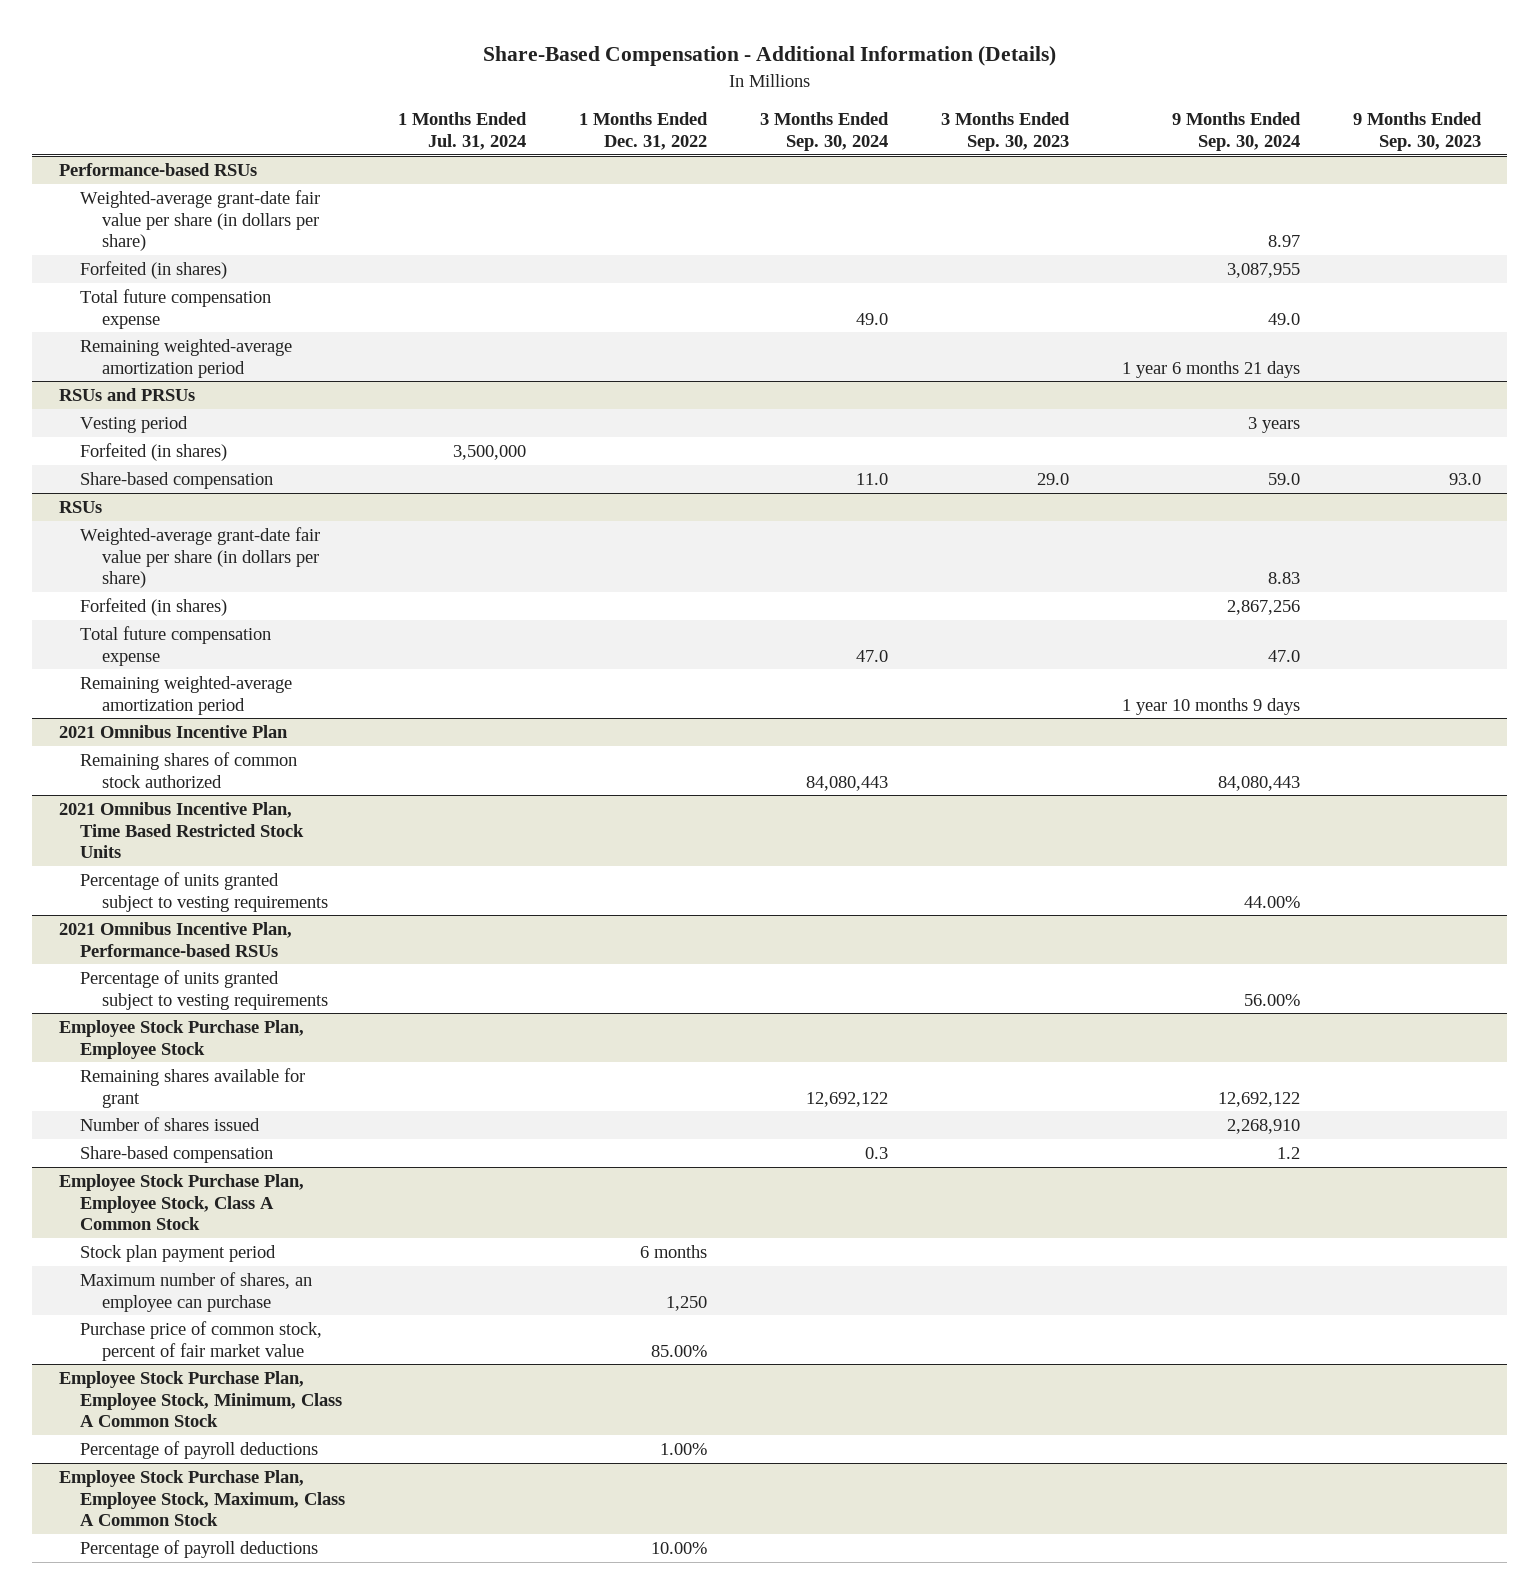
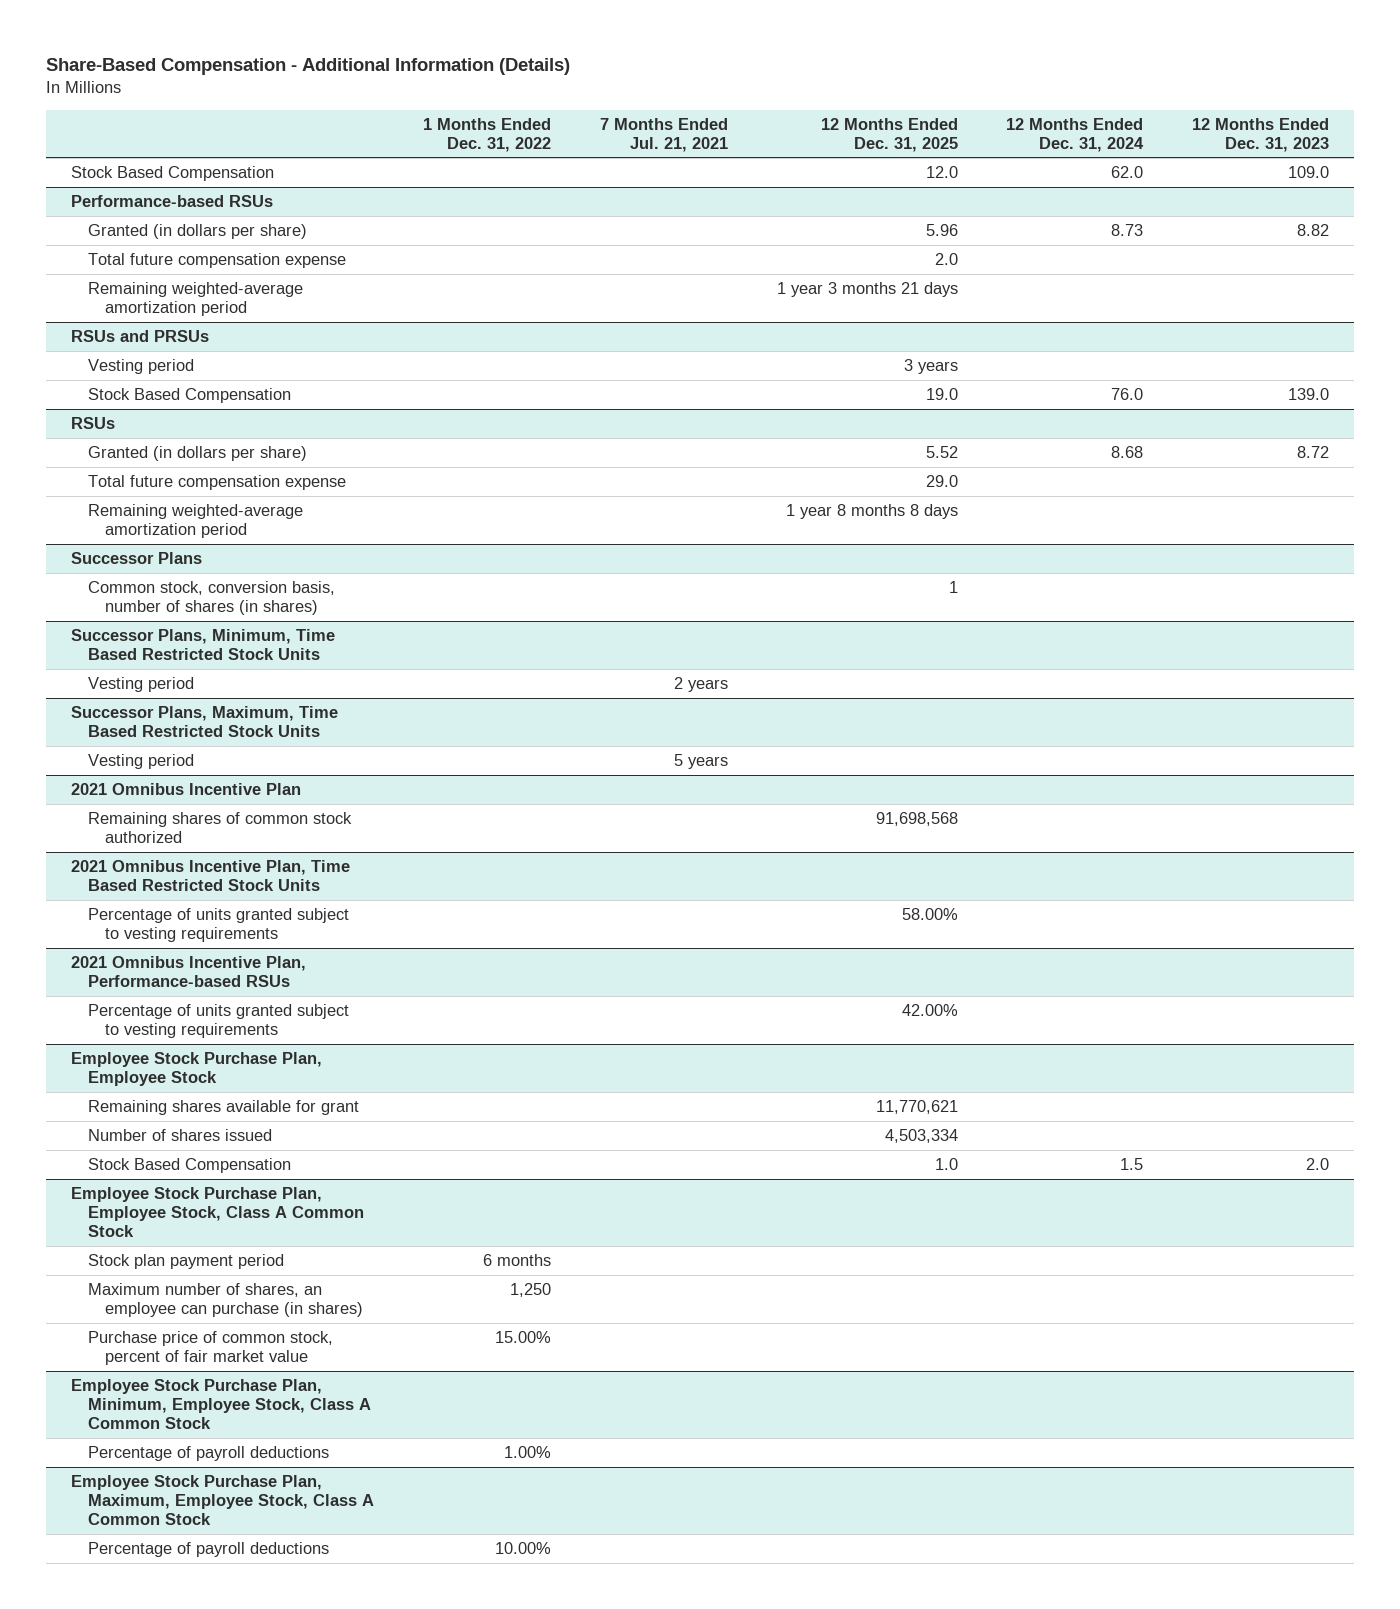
- | 1 Months Ended Jul. 31, 2024 | 1 Months Ended Dec. 31, 2022 | 3 Months Ended Sep. 30, 2024 | 3 Months Ended Sep. 30, 2023 | 9 Months Ended Sep. 30, 2024 | 9 Months Ended Sep. 30, 2023
+ | 1 Months Ended Dec. 31, 2022 | 7 Months Ended Jul. 21, 2021 | 12 Months Ended Dec. 31, 2025 | 12 Months Ended Dec. 31, 2024 | 12 Months Ended Dec. 31, 2023
+ Stock Based Compensation | | | 12.0 | 62.0 | 109.0
@ Performance-based RSUs
- Weighted-average grant-date fair value per share (in dollars per share) | | | | | 8.97 |
- Forfeited (in shares) | | | | | 3,087,955 |
+ Granted (in dollars per share) | | | 5.96 | 8.73 | 8.82
@ RSUs and PRSUs
- Forfeited (in shares) | 3,500,000 | | | | |
- Share-based compensation | | | 11.0 | 29.0 | 59.0 | 93.0
+ Stock Based Compensation | | | 19.0 | 76.0 | 139.0
@ RSUs
- Weighted-average grant-date fair value per share (in dollars per share) | | | | | 8.83 |
- Forfeited (in shares) | | | | | 2,867,256 |
+ Granted (in dollars per share) | | | 5.52 | 8.68 | 8.72
+ Successor Plans
+ Common stock, conversion basis, number of shares (in shares) | | | 1 | |
+ Successor Plans, Minimum, Time Based Restricted Stock Units
+ Vesting period | | 2 years | | |
+ Successor Plans, Maximum, Time Based Restricted Stock Units
+ Vesting period | | 5 years | | |
@ Employee Stock Purchase Plan, Employee Stock
- Share-based compensation | | | 0.3 | | 1.2 |
+ Stock Based Compensation | | | 1.0 | 1.5 | 2.0
@ Employee Stock Purchase Plan, Employee Stock, Class A Common Stock
- Maximum number of shares, an employee can purchase | | 1,250 | | | |
- Purchase price of common stock, percent of fair market value | | 85.00% | | | |
- Employee Stock Purchase Plan, Employee Stock, Minimum, Class A Common Stock
@ Employee Stock Purchase Plan, Employee Stock, Class A Common Stock
+ Maximum number of shares, an employee can purchase (in shares) | 1,250 | | | |
+ Purchase price of common stock, percent of fair market value | 15.00% | | | |
+ Employee Stock Purchase Plan, Minimum, Employee Stock, Class A Common Stock
- Employee Stock Purchase Plan, Employee Stock, Maximum, Class A Common Stock
+ Employee Stock Purchase Plan, Maximum, Employee Stock, Class A Common Stock

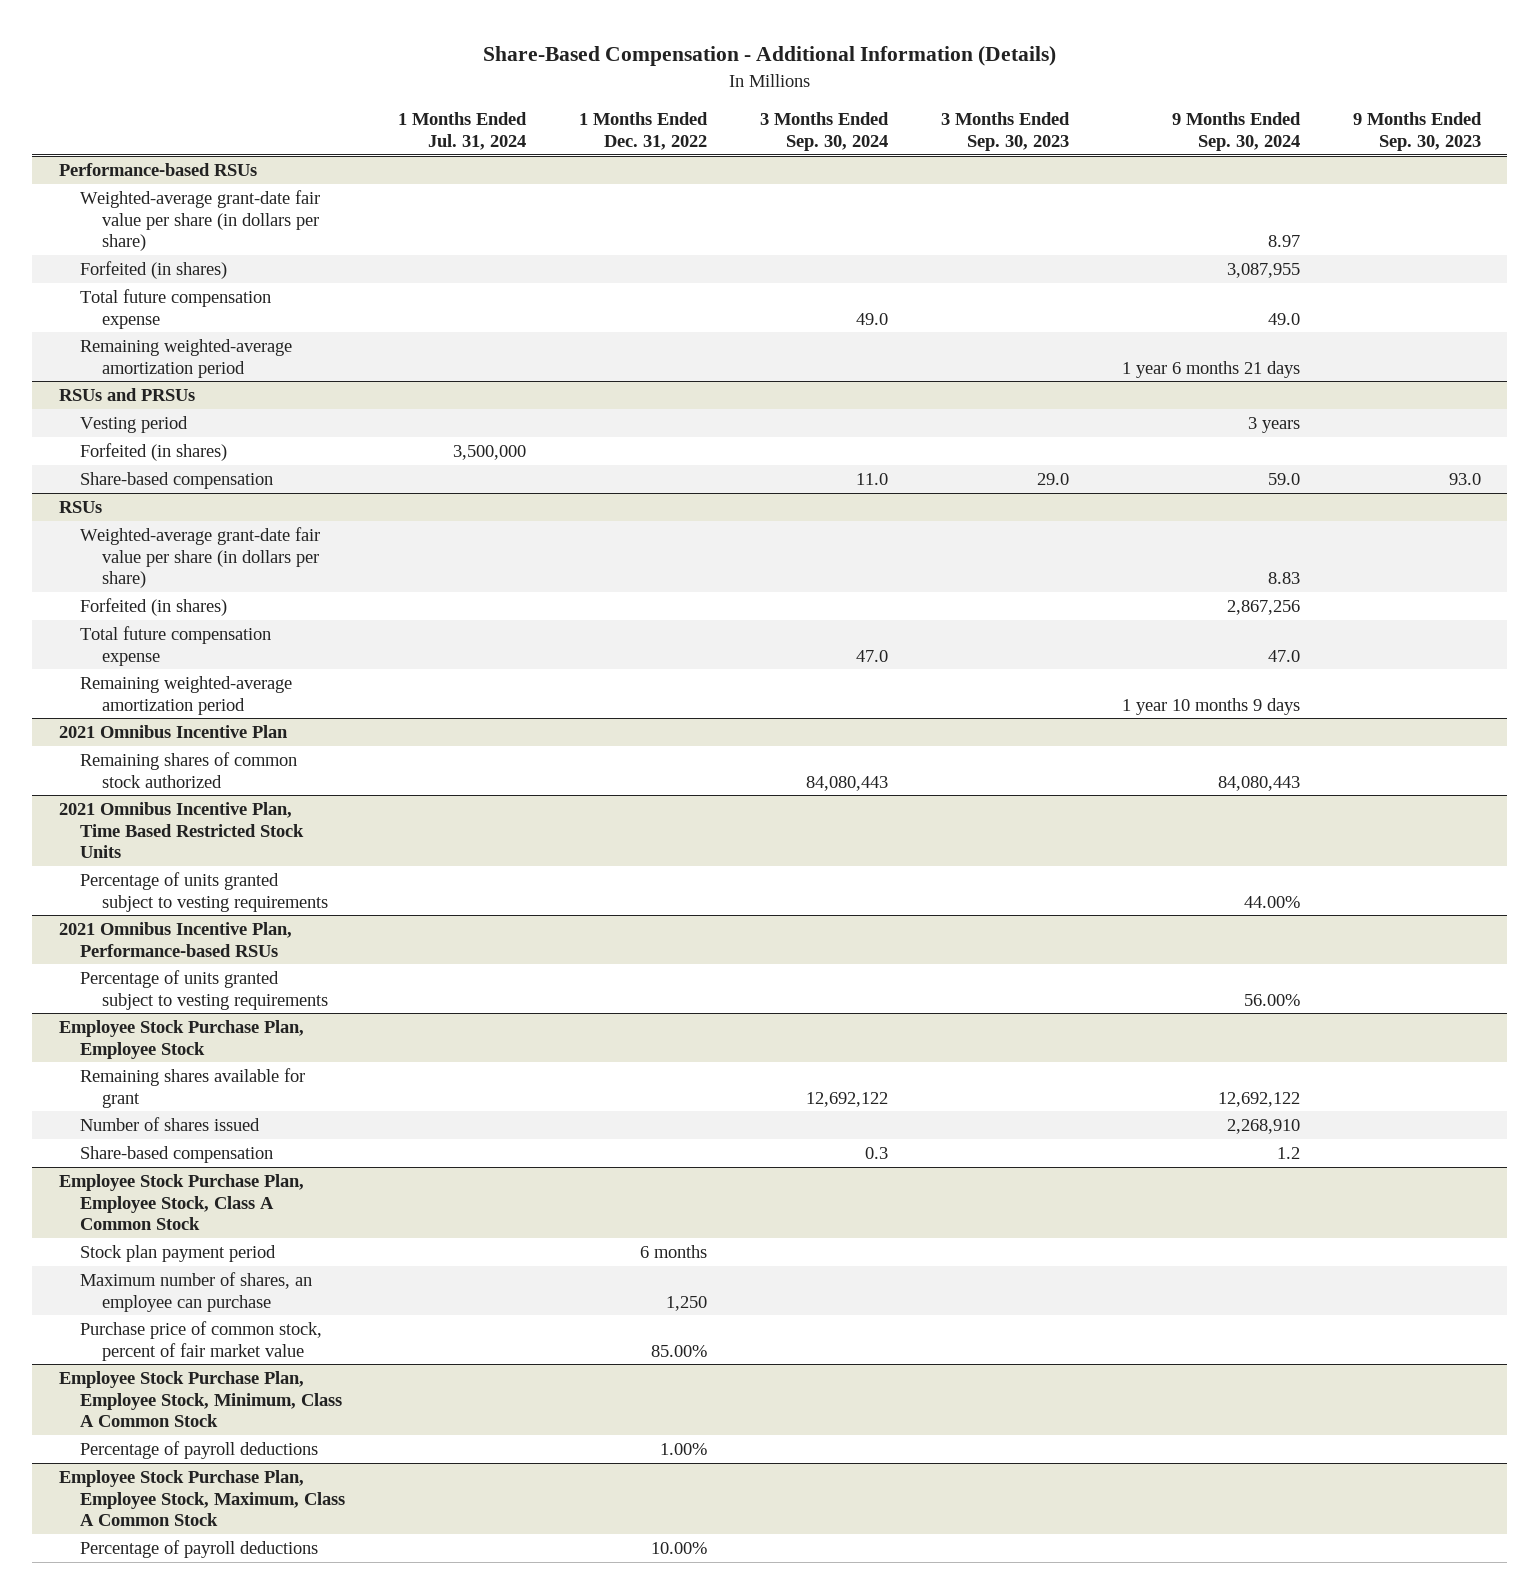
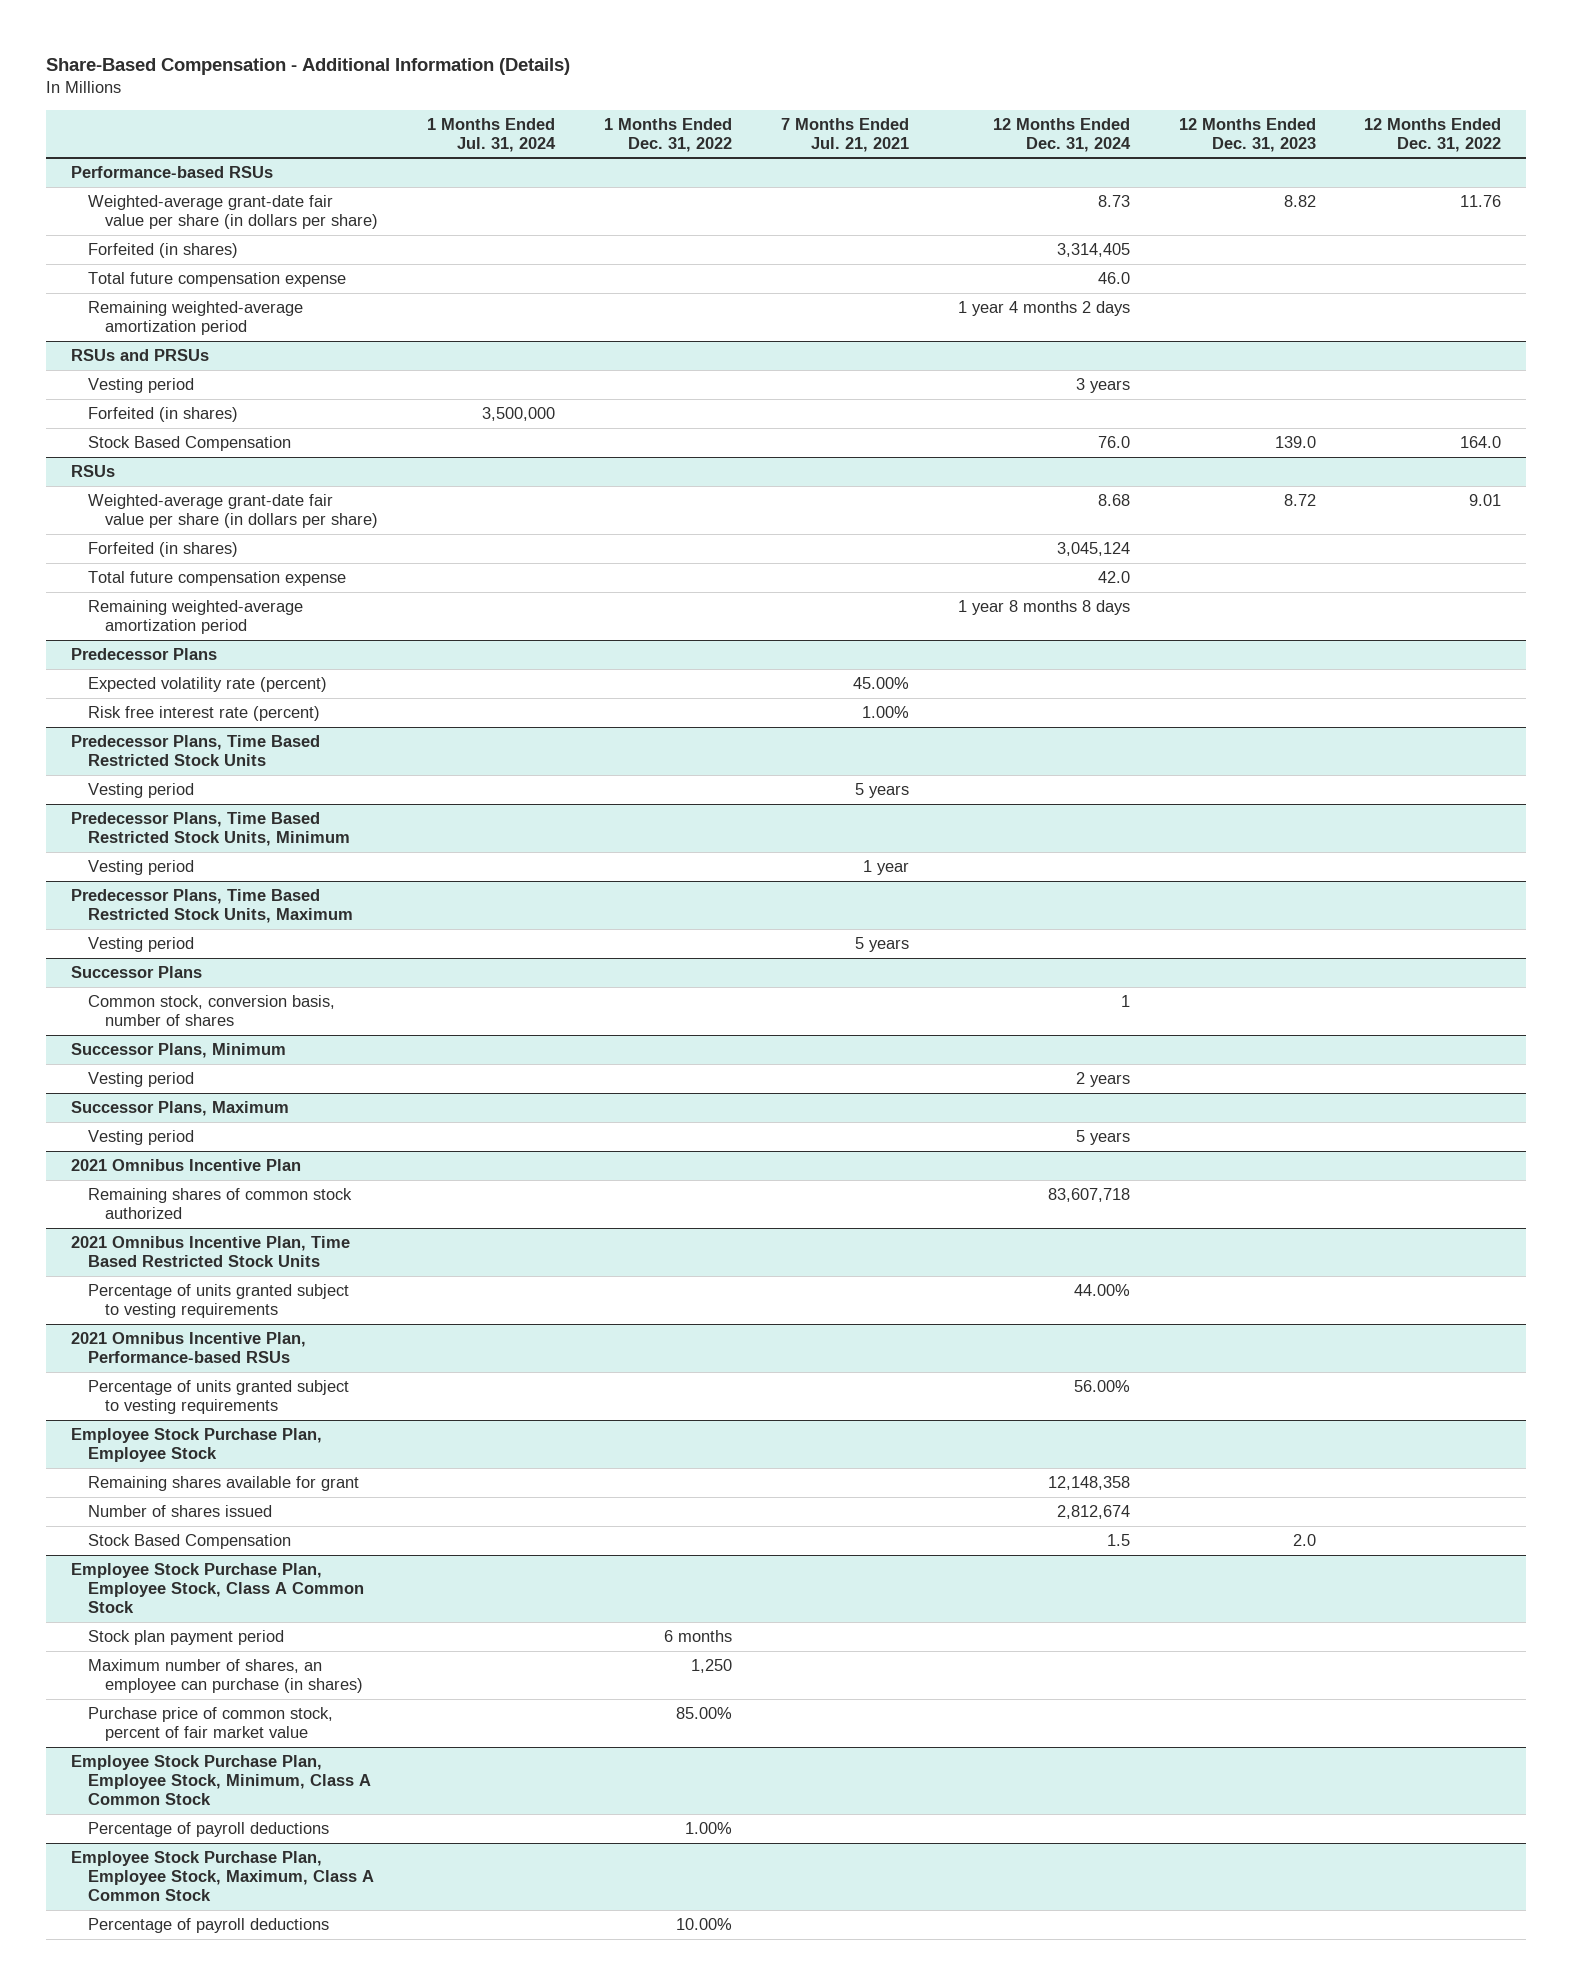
- | 1 Months Ended Jul. 31, 2024 | 1 Months Ended Dec. 31, 2022 | 3 Months Ended Sep. 30, 2024 | 3 Months Ended Sep. 30, 2023 | 9 Months Ended Sep. 30, 2024 | 9 Months Ended Sep. 30, 2023
+ | 1 Months Ended Jul. 31, 2024 | 1 Months Ended Dec. 31, 2022 | 7 Months Ended Jul. 21, 2021 | 12 Months Ended Dec. 31, 2024 | 12 Months Ended Dec. 31, 2023 | 12 Months Ended Dec. 31, 2022
@ RSUs and PRSUs
- Share-based compensation | | | 11.0 | 29.0 | 59.0 | 93.0
+ Stock Based Compensation | | | | 76.0 | 139.0 | 164.0
+ Predecessor Plans
+ Expected volatility rate (percent) | | | 45.00% | | |
+ Risk free interest rate (percent) | | | 1.00% | | |
+ Predecessor Plans, Time Based Restricted Stock Units
+ Vesting period | | | 5 years | | |
+ Predecessor Plans, Time Based Restricted Stock Units, Minimum
+ Vesting period | | | 1 year | | |
+ Predecessor Plans, Time Based Restricted Stock Units, Maximum
+ Vesting period | | | 5 years | | |
+ Successor Plans
+ Common stock, conversion basis, number of shares | | | | 1 | |
+ Successor Plans, Minimum
+ Vesting period | | | | 2 years | |
+ Successor Plans, Maximum
+ Vesting period | | | | 5 years | |
@ Employee Stock Purchase Plan, Employee Stock
- Share-based compensation | | | 0.3 | | 1.2 |
+ Stock Based Compensation | | | | 1.5 | 2.0 |
@ Employee Stock Purchase Plan, Employee Stock, Class A Common Stock
- Maximum number of shares, an employee can purchase | | 1,250 | | | |
+ Maximum number of shares, an employee can purchase (in shares) | | 1,250 | | | |

